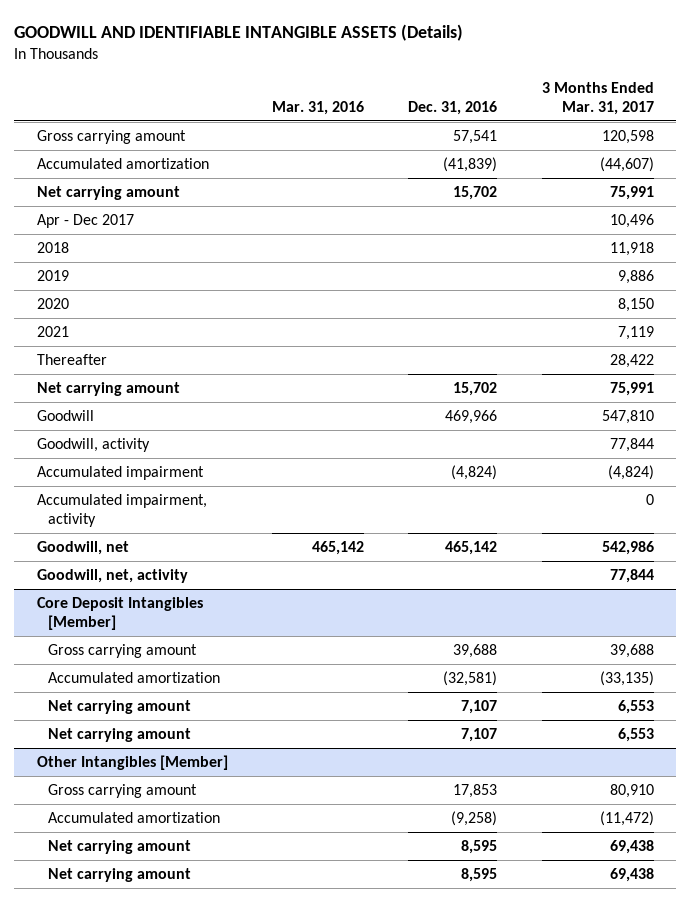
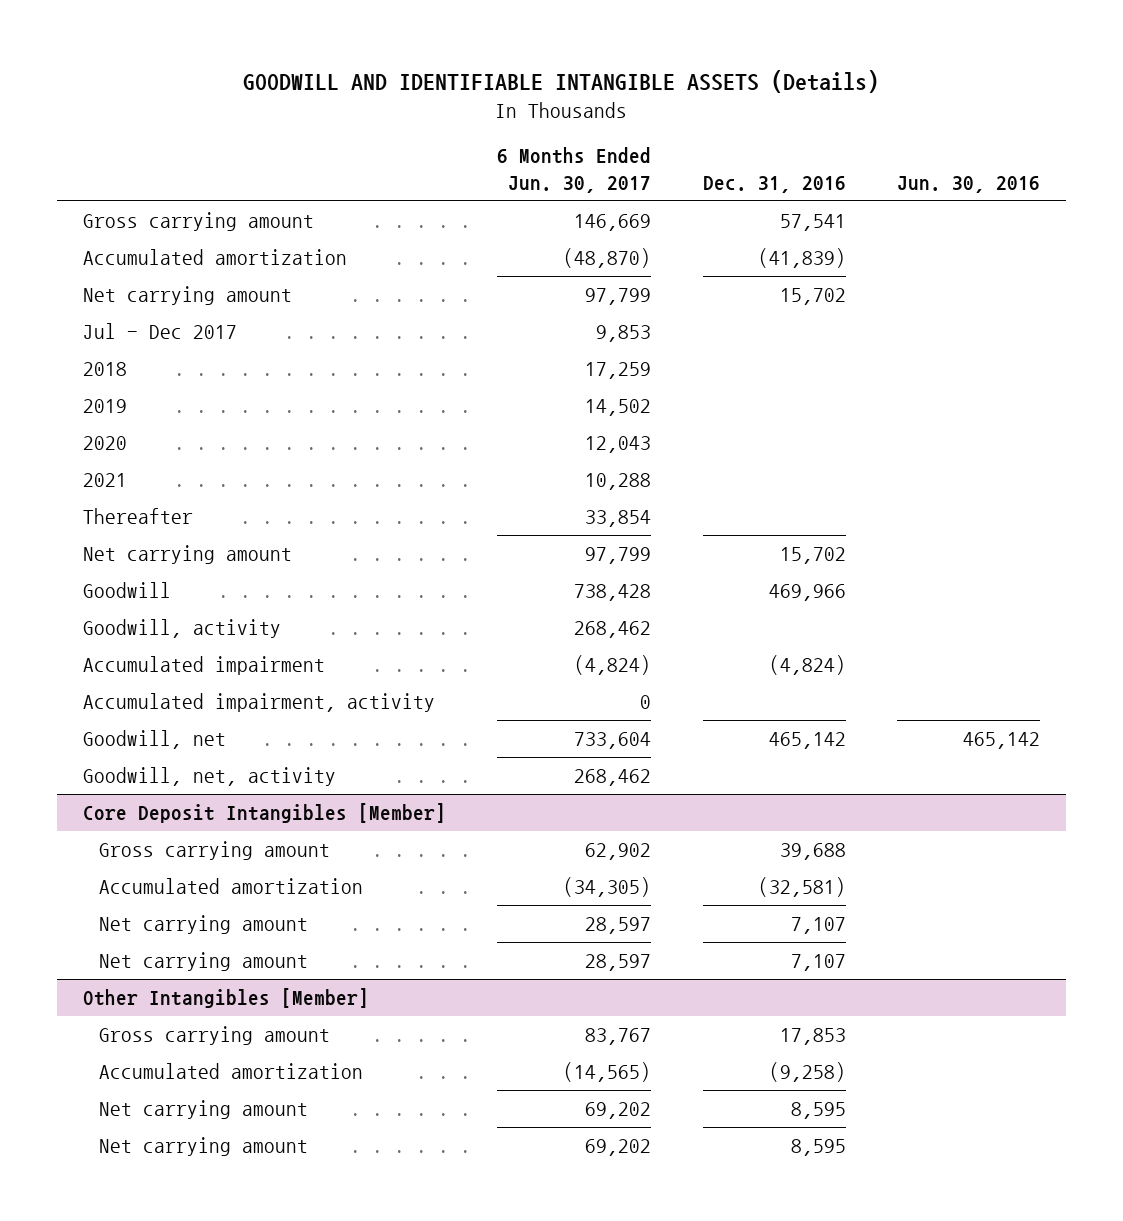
- | Mar. 31, 2016 | Dec. 31, 2016 | 3 Months Ended Mar. 31, 2017
+ | 6 Months Ended Jun. 30, 2017 | Dec. 31, 2016 | Jun. 30, 2016
- Apr - Dec 2017 | | | 10,496
+ Jul - Dec 2017 | 9,853 | |

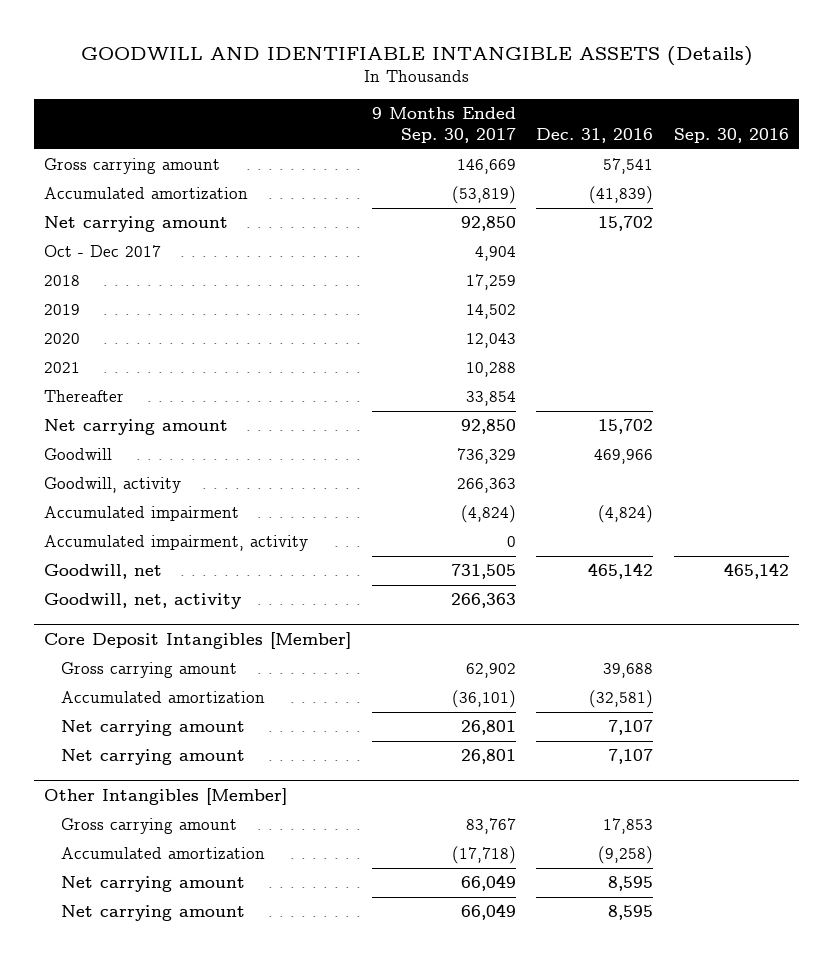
- | 6 Months Ended Jun. 30, 2017 | Dec. 31, 2016 | Jun. 30, 2016
+ | 9 Months Ended Sep. 30, 2017 | Dec. 31, 2016 | Sep. 30, 2016
- Jul - Dec 2017 | 9,853 | |
+ Oct - Dec 2017 | 4,904 | |

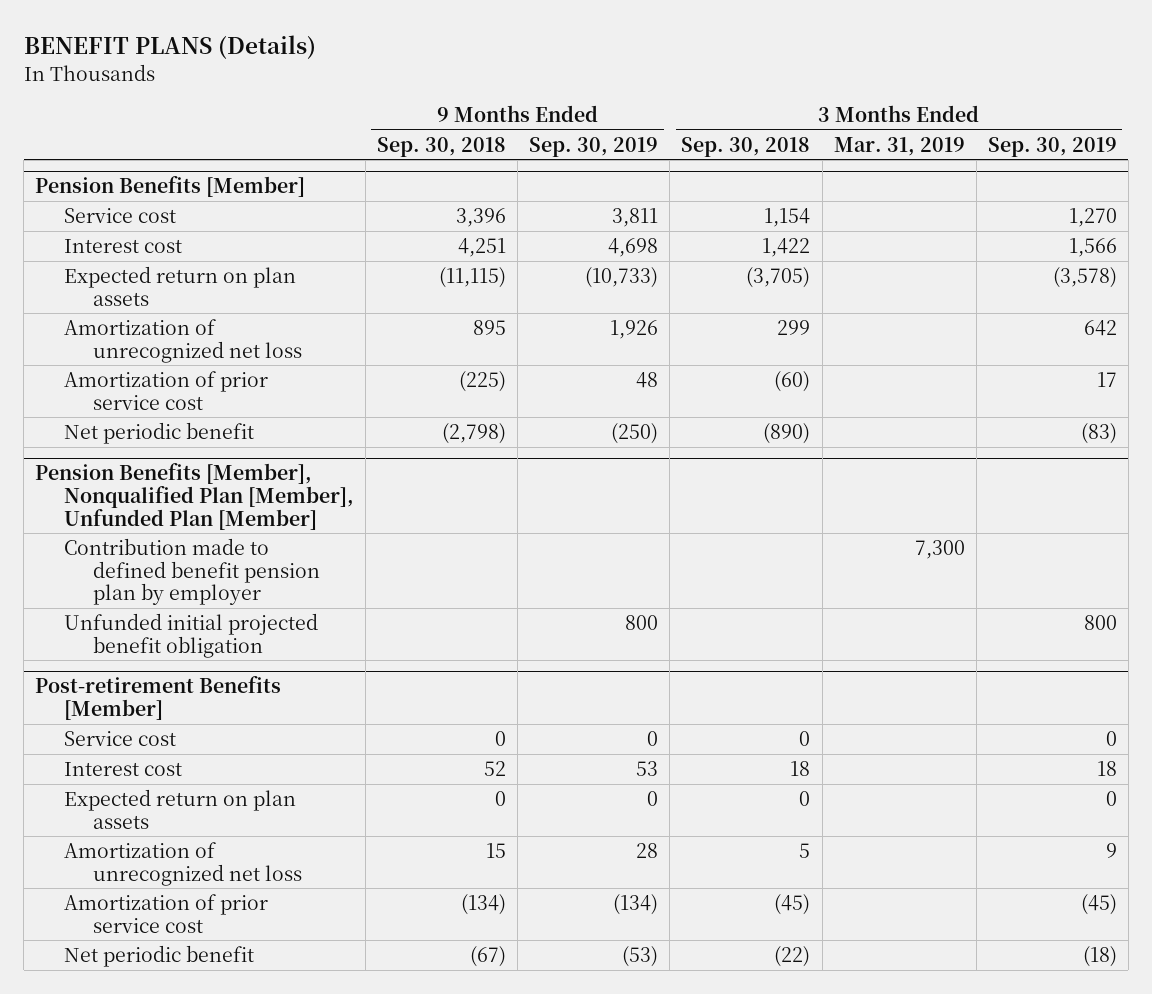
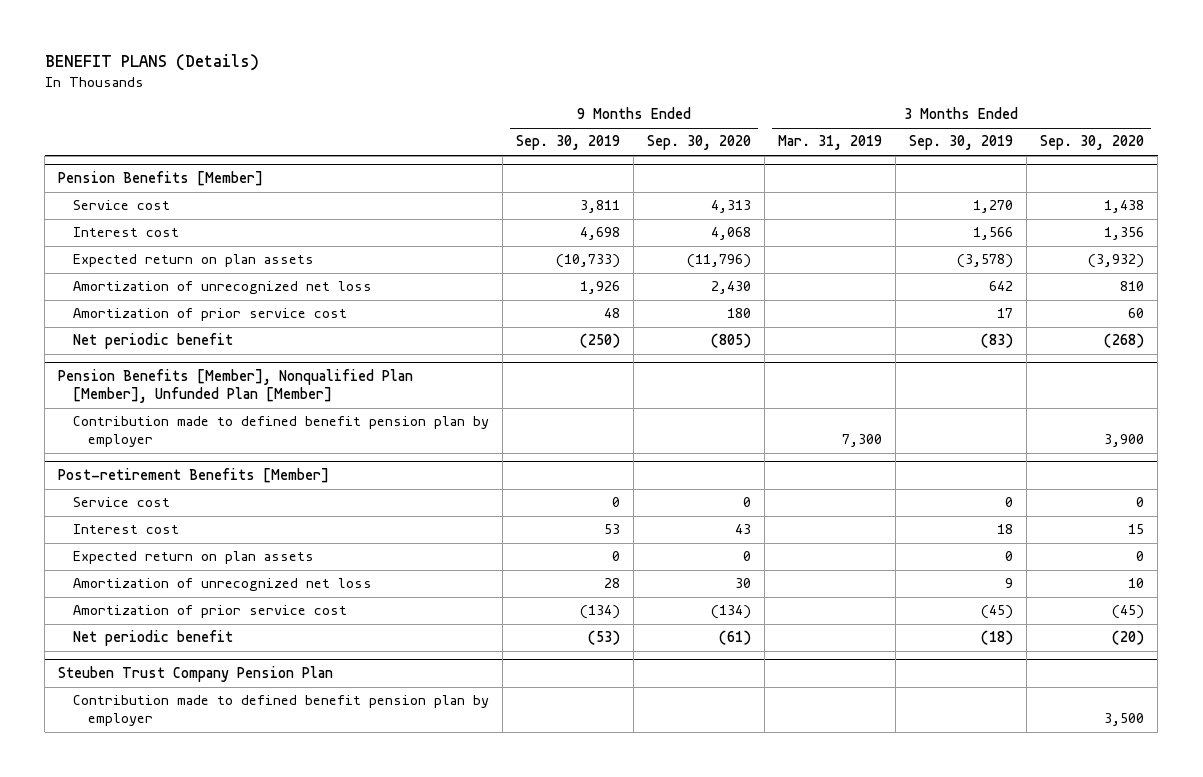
- | 9 Months Ended Sep. 30, 2018 | 9 Months Ended Sep. 30, 2019 | 3 Months Ended Sep. 30, 2018 | 3 Months Ended Mar. 31, 2019 | 3 Months Ended Sep. 30, 2019
+ | 9 Months Ended Sep. 30, 2019 | 9 Months Ended Sep. 30, 2020 | 3 Months Ended Mar. 31, 2019 | 3 Months Ended Sep. 30, 2019 | 3 Months Ended Sep. 30, 2020
@ Pension Benefits [Member], Nonqualified Plan [Member], Unfunded Plan [Member]
- Unfunded initial projected benefit obligation | | 800 | | | 800
+ Steuben Trust Company Pension Plan
+ Contribution made to defined benefit pension plan by employer | | | | | 3,500

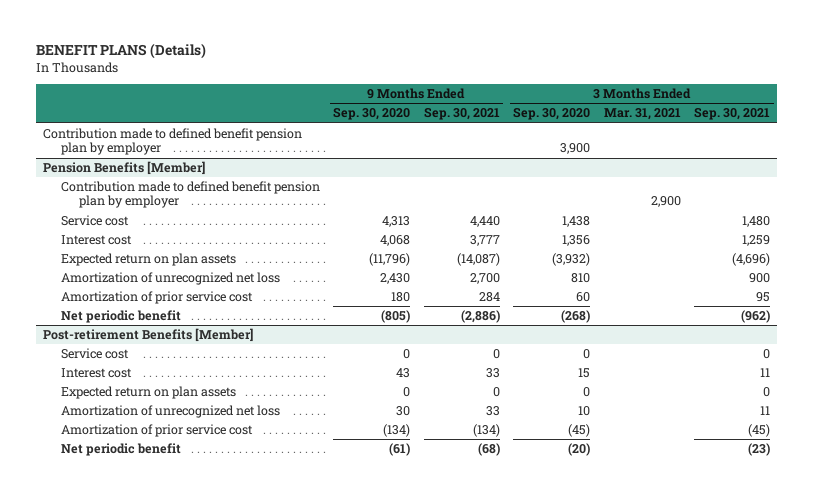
- | 9 Months Ended Sep. 30, 2019 | 9 Months Ended Sep. 30, 2020 | 3 Months Ended Mar. 31, 2019 | 3 Months Ended Sep. 30, 2019 | 3 Months Ended Sep. 30, 2020
+ | 9 Months Ended Sep. 30, 2020 | 9 Months Ended Sep. 30, 2021 | 3 Months Ended Sep. 30, 2020 | 3 Months Ended Mar. 31, 2021 | 3 Months Ended Sep. 30, 2021
+ Contribution made to defined benefit pension plan by employer | | | 3,900 | |
@ Pension Benefits [Member]
+ Contribution made to defined benefit pension plan by employer | | | | 2,900 |
- Pension Benefits [Member], Nonqualified Plan [Member], Unfunded Plan [Member]
- Contribution made to defined benefit pension plan by employer | | | 7,300 | | 3,900
- Steuben Trust Company Pension Plan
- Contribution made to defined benefit pension plan by employer | | | | | 3,500

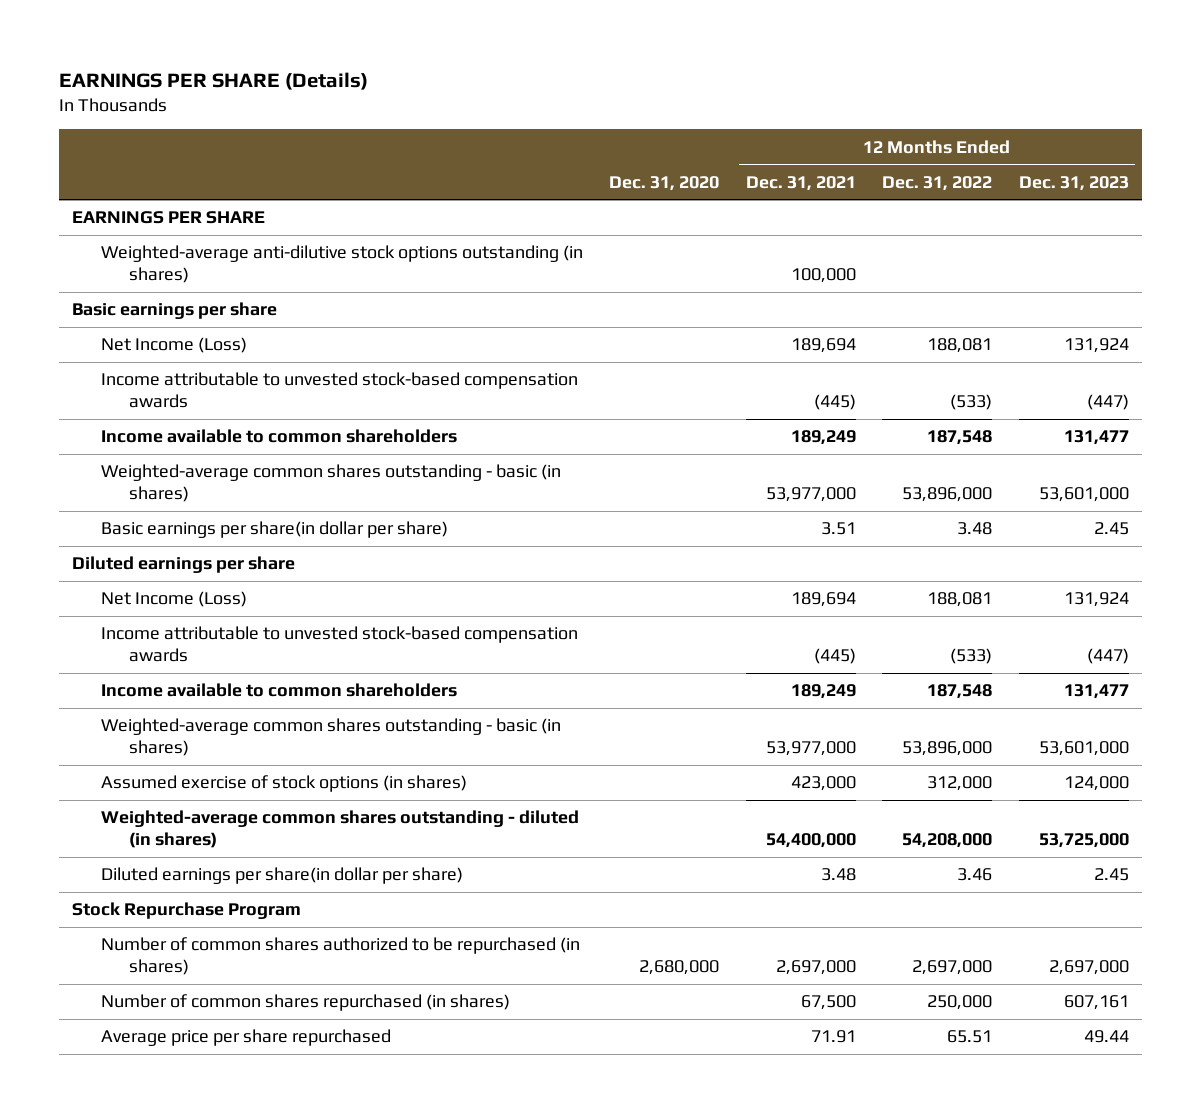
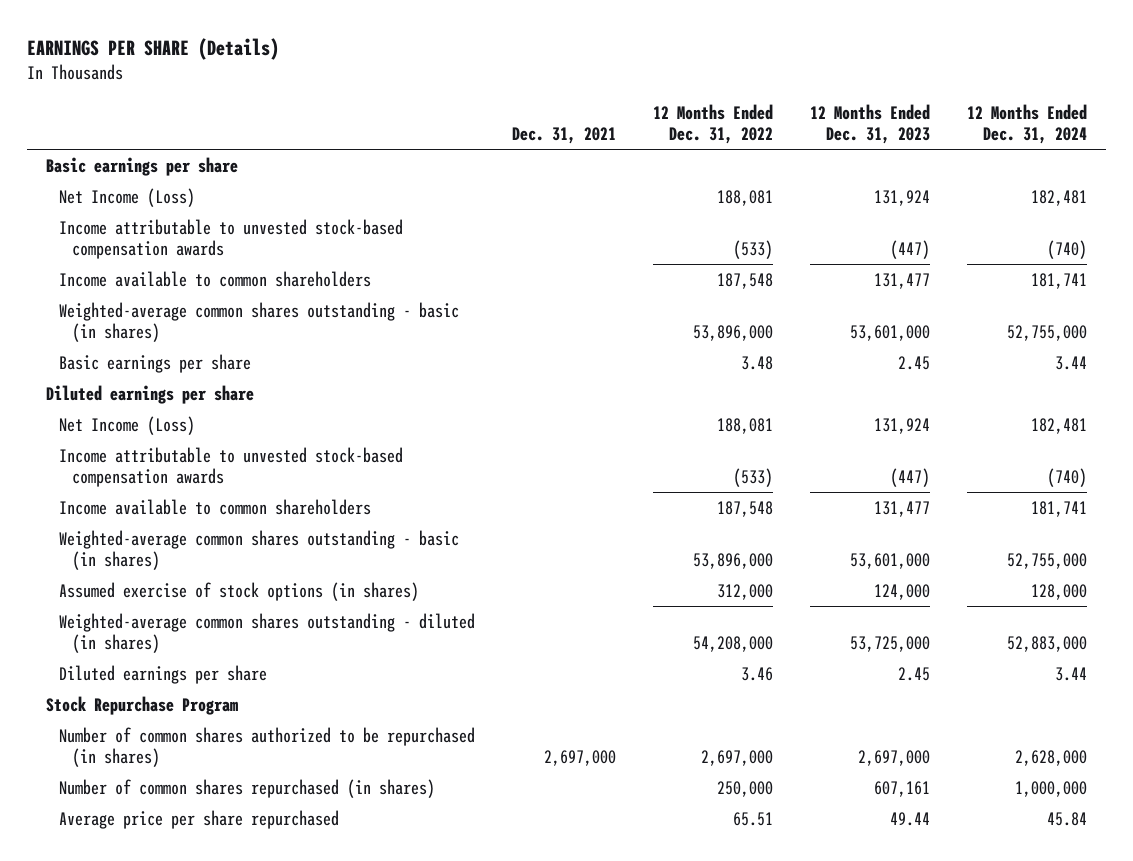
- | Dec. 31, 2020 | 12 Months Ended Dec. 31, 2021 | 12 Months Ended Dec. 31, 2022 | 12 Months Ended Dec. 31, 2023
+ | Dec. 31, 2021 | 12 Months Ended Dec. 31, 2022 | 12 Months Ended Dec. 31, 2023 | 12 Months Ended Dec. 31, 2024
- EARNINGS PER SHARE
- Weighted-average anti-dilutive stock options outstanding (in shares) | | 100,000 | |
- Basic earnings per share(in dollar per share) | | 3.51 | 3.48 | 2.45
+ Basic earnings per share | | 3.48 | 2.45 | 3.44
- Diluted earnings per share(in dollar per share) | | 3.48 | 3.46 | 2.45
+ Diluted earnings per share | | 3.46 | 2.45 | 3.44

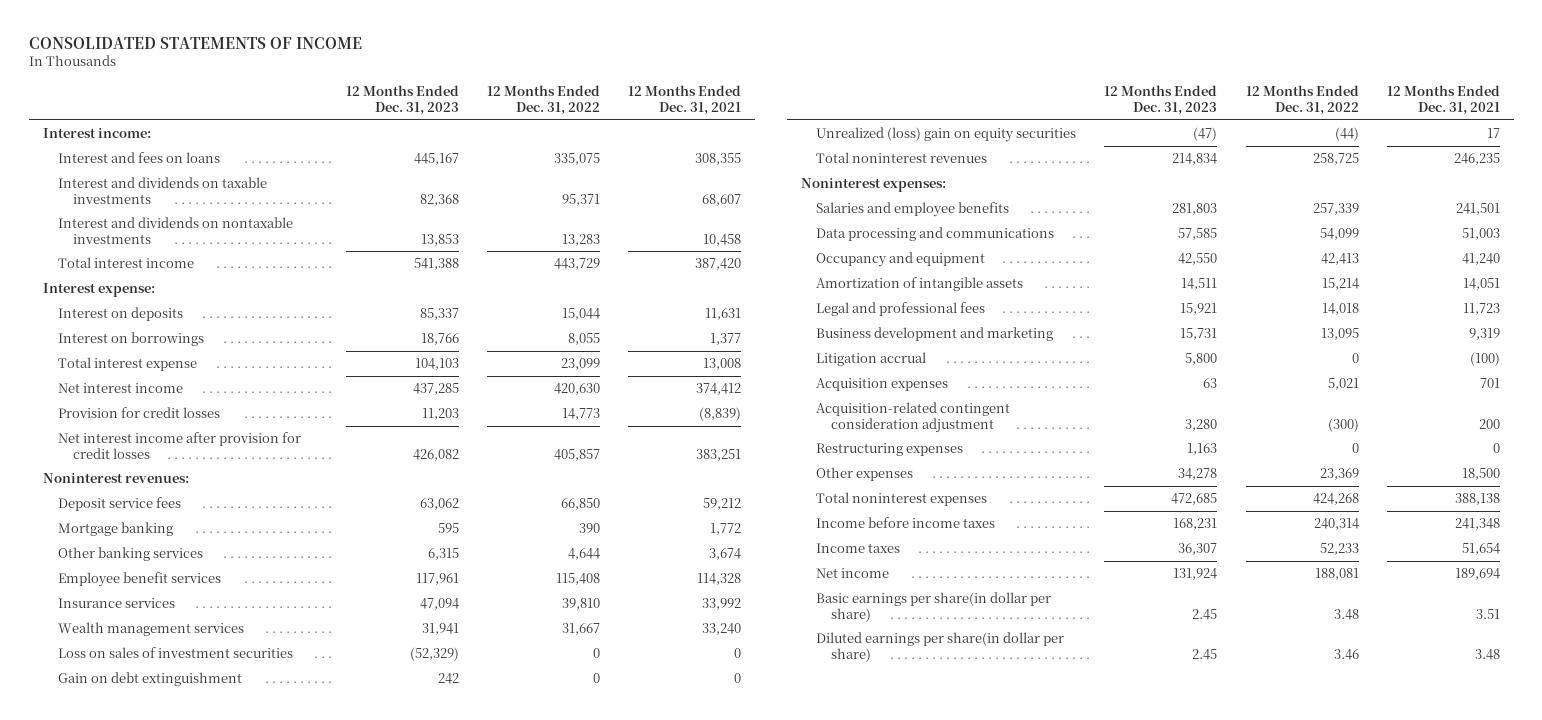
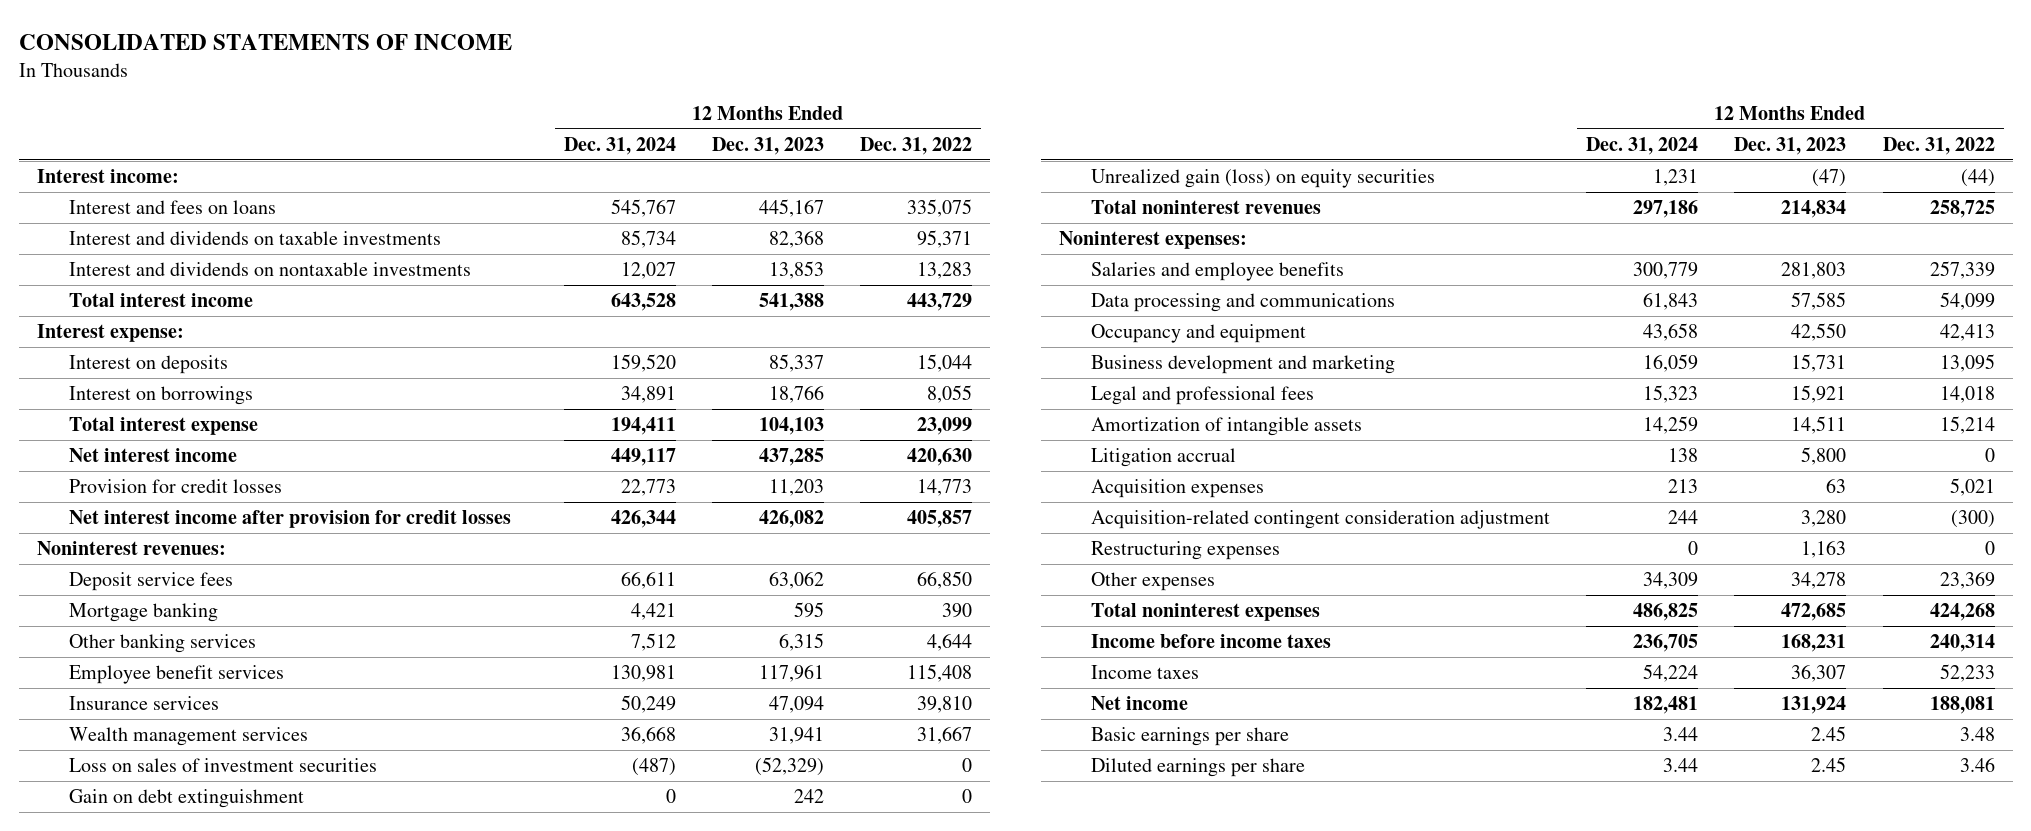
- | 12 Months Ended Dec. 31, 2023 | 12 Months Ended Dec. 31, 2022 | 12 Months Ended Dec. 31, 2021
+ | 12 Months Ended Dec. 31, 2024 | 12 Months Ended Dec. 31, 2023 | 12 Months Ended Dec. 31, 2022
- Unrealized (loss) gain on equity securities | (47) | (44) | 17
+ Unrealized gain (loss) on equity securities | 1,231 | (47) | (44)
moved down: Legal and professional fees | 15,323 | 15,921 | 14,018
moved down: Amortization of intangible assets | 14,259 | 14,511 | 15,214
- Basic earnings per share(in dollar per share) | 2.45 | 3.48 | 3.51
- Diluted earnings per share(in dollar per share) | 2.45 | 3.46 | 3.48
+ Basic earnings per share | 3.44 | 2.45 | 3.48
+ Diluted earnings per share | 3.44 | 2.45 | 3.46

